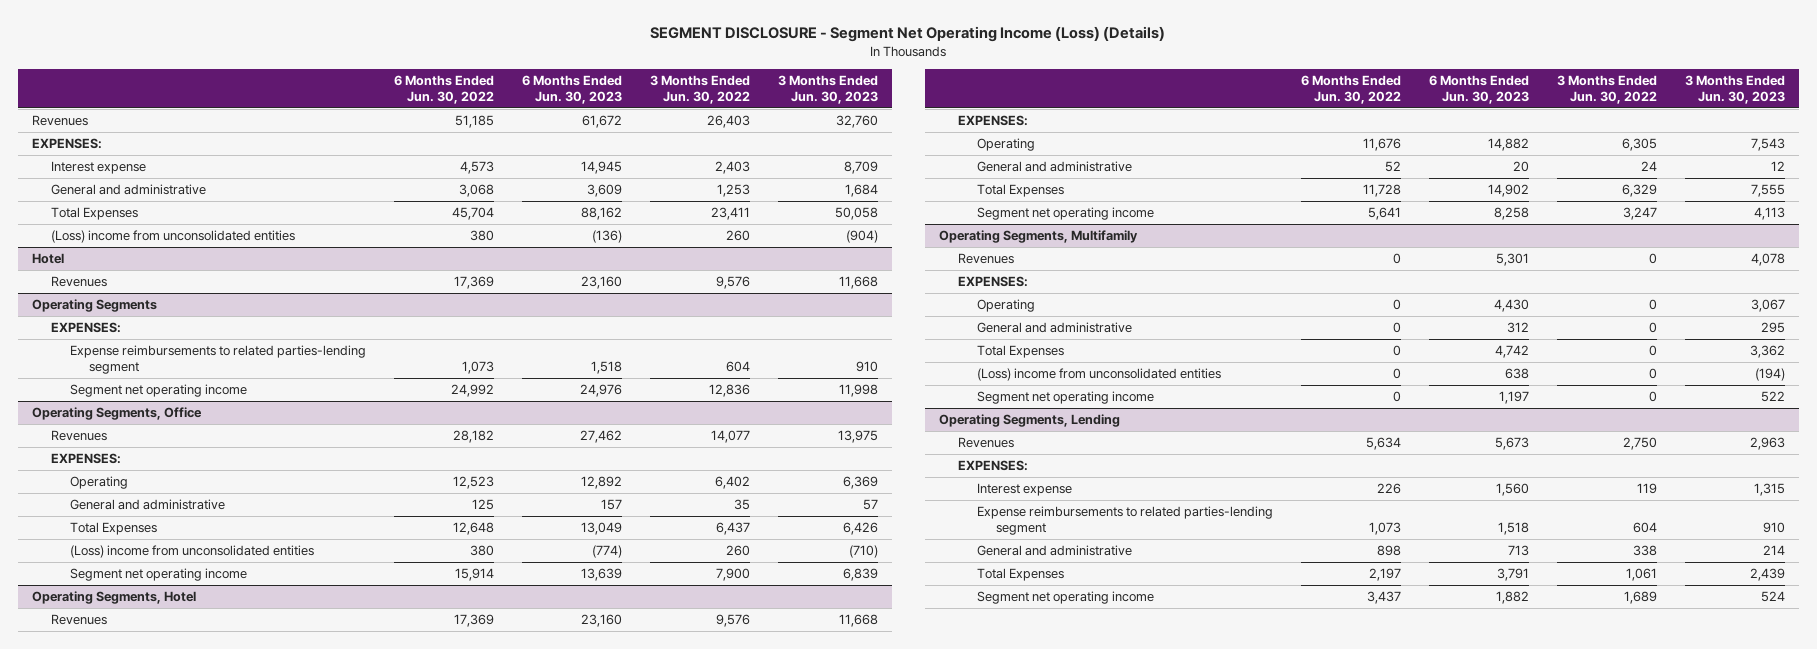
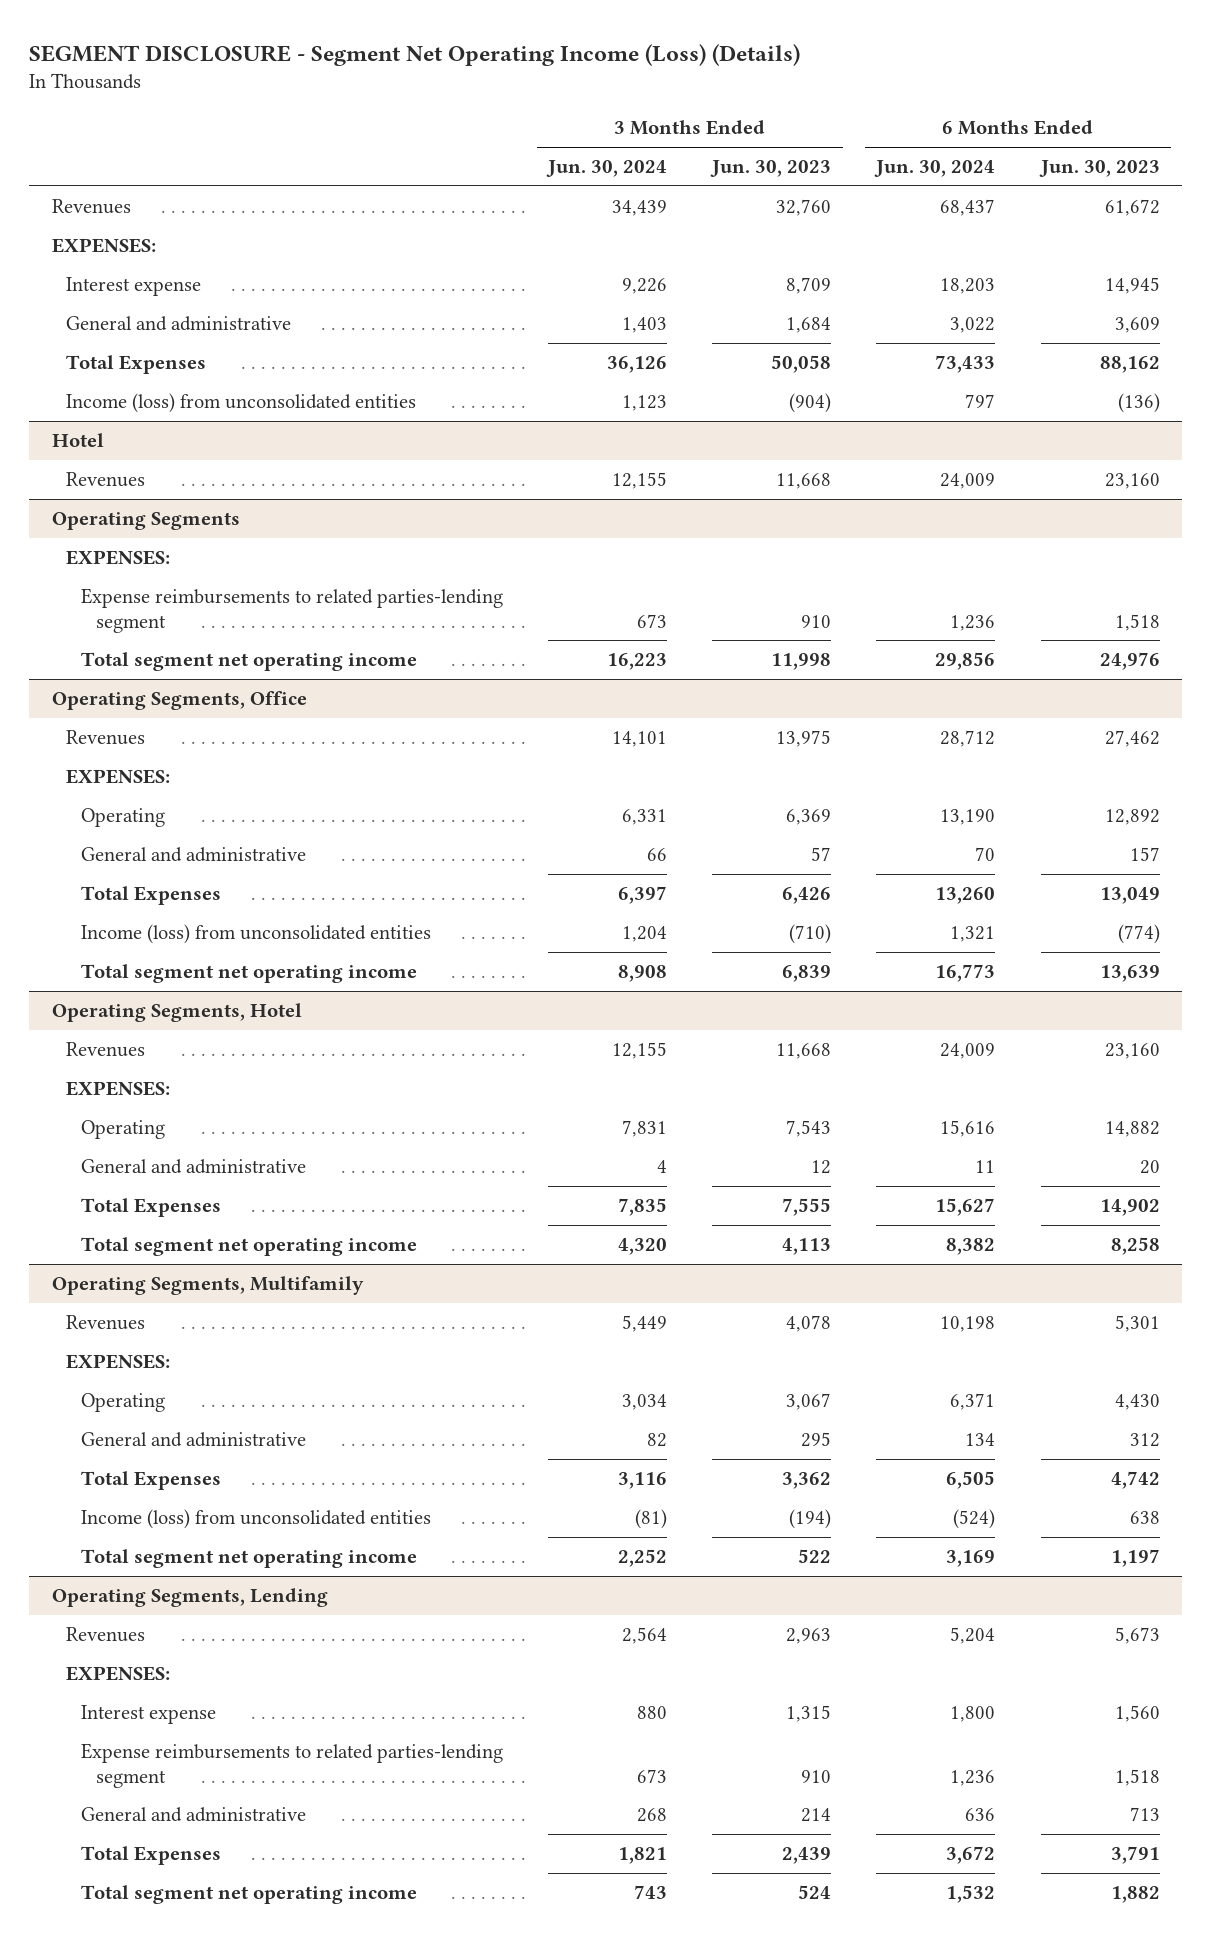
- | 6 Months Ended Jun. 30, 2022 | 6 Months Ended Jun. 30, 2023 | 3 Months Ended Jun. 30, 2022 | 3 Months Ended Jun. 30, 2023
+ | 3 Months Ended Jun. 30, 2024 | 3 Months Ended Jun. 30, 2023 | 6 Months Ended Jun. 30, 2024 | 6 Months Ended Jun. 30, 2023
- (Loss) income from unconsolidated entities | 380 | (136) | 260 | (904)
+ Income (loss) from unconsolidated entities | 1,123 | (904) | 797 | (136)
@ Operating Segments
- Segment net operating income | 24,992 | 24,976 | 12,836 | 11,998
+ Total segment net operating income | 16,223 | 11,998 | 29,856 | 24,976
@ Operating Segments, Office
- (Loss) income from unconsolidated entities | 380 | (774) | 260 | (710)
- Segment net operating income | 15,914 | 13,639 | 7,900 | 6,839
+ Income (loss) from unconsolidated entities | 1,204 | (710) | 1,321 | (774)
+ Total segment net operating income | 8,908 | 6,839 | 16,773 | 13,639
@ Operating Segments, Hotel
- Segment net operating income | 5,641 | 8,258 | 3,247 | 4,113
+ Total segment net operating income | 4,320 | 4,113 | 8,382 | 8,258
@ Operating Segments, Multifamily
- (Loss) income from unconsolidated entities | 0 | 638 | 0 | (194)
- Segment net operating income | 0 | 1,197 | 0 | 522
+ Income (loss) from unconsolidated entities | (81) | (194) | (524) | 638
+ Total segment net operating income | 2,252 | 522 | 3,169 | 1,197
@ Operating Segments, Lending
- Segment net operating income | 3,437 | 1,882 | 1,689 | 524
+ Total segment net operating income | 743 | 524 | 1,532 | 1,882

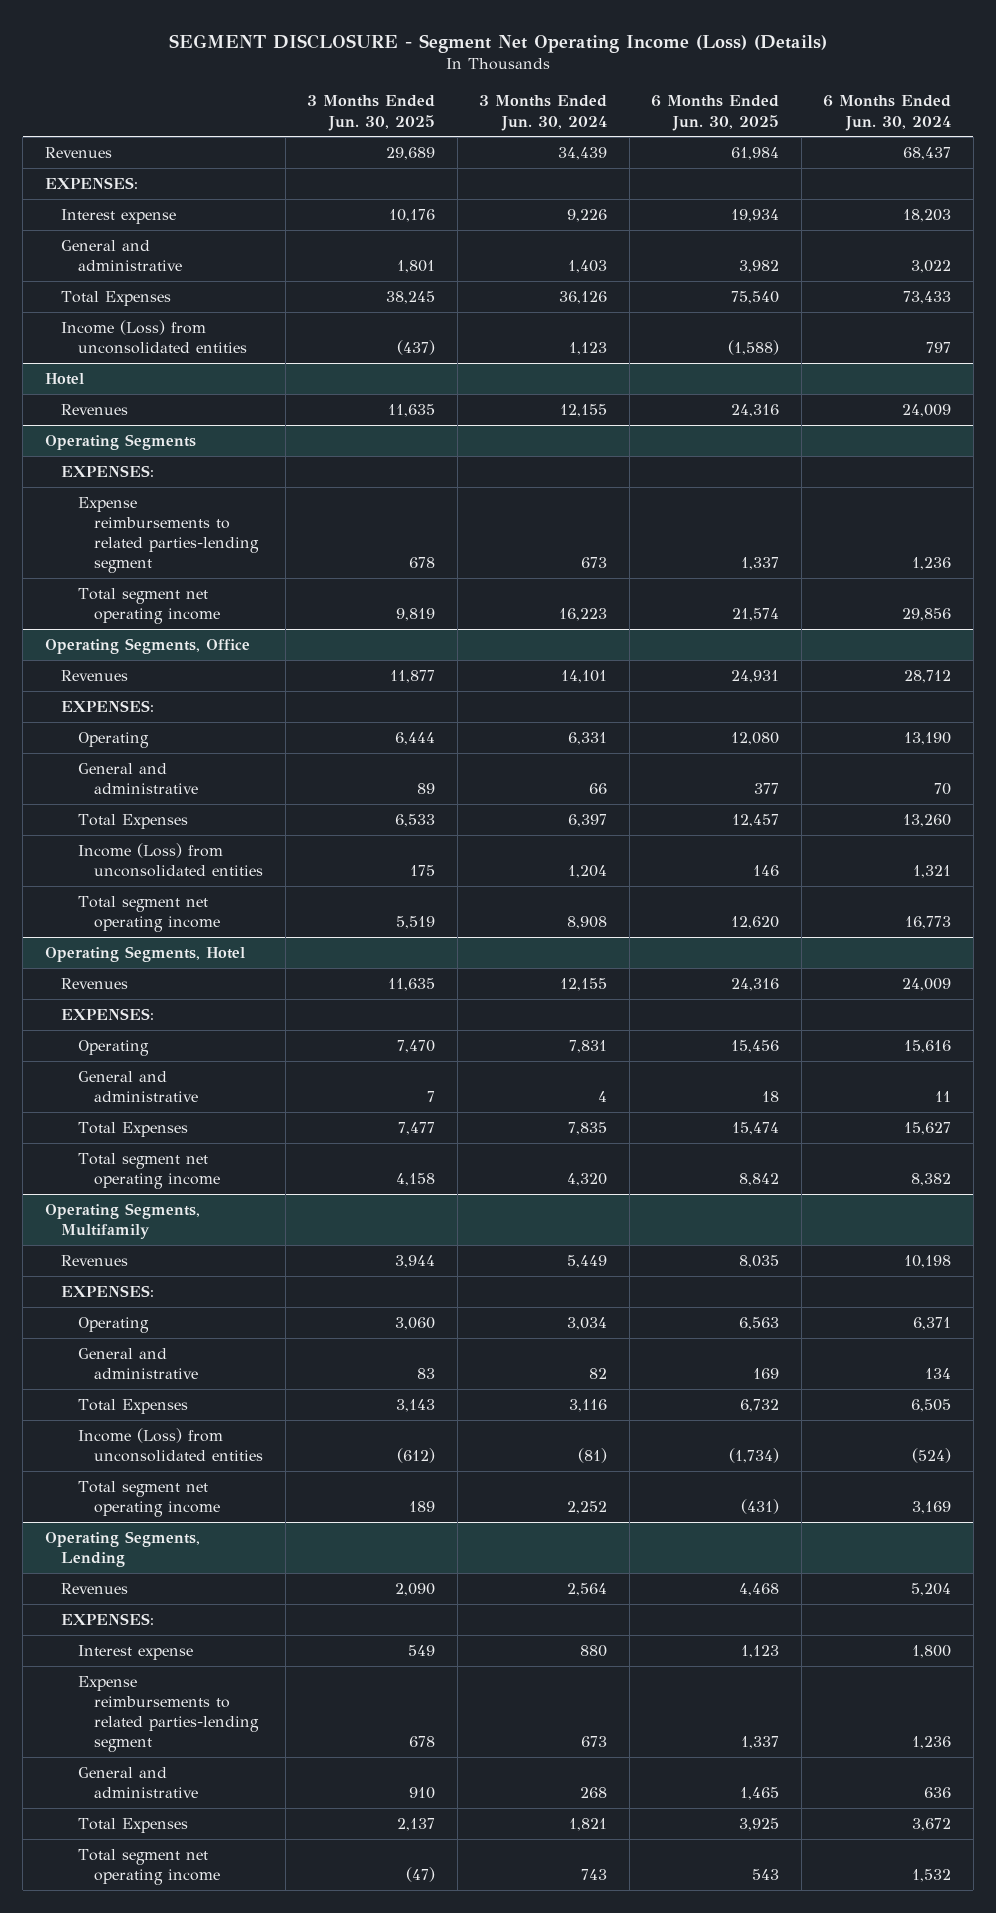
- | 3 Months Ended Jun. 30, 2024 | 3 Months Ended Jun. 30, 2023 | 6 Months Ended Jun. 30, 2024 | 6 Months Ended Jun. 30, 2023
+ | 3 Months Ended Jun. 30, 2025 | 3 Months Ended Jun. 30, 2024 | 6 Months Ended Jun. 30, 2025 | 6 Months Ended Jun. 30, 2024
- Income (loss) from unconsolidated entities | 1,123 | (904) | 797 | (136)
+ Income (Loss) from unconsolidated entities | (437) | 1,123 | (1,588) | 797
@ Operating Segments, Office
- Income (loss) from unconsolidated entities | 1,204 | (710) | 1,321 | (774)
+ Income (Loss) from unconsolidated entities | 175 | 1,204 | 146 | 1,321
@ Operating Segments, Multifamily
- Income (loss) from unconsolidated entities | (81) | (194) | (524) | 638
+ Income (Loss) from unconsolidated entities | (612) | (81) | (1,734) | (524)

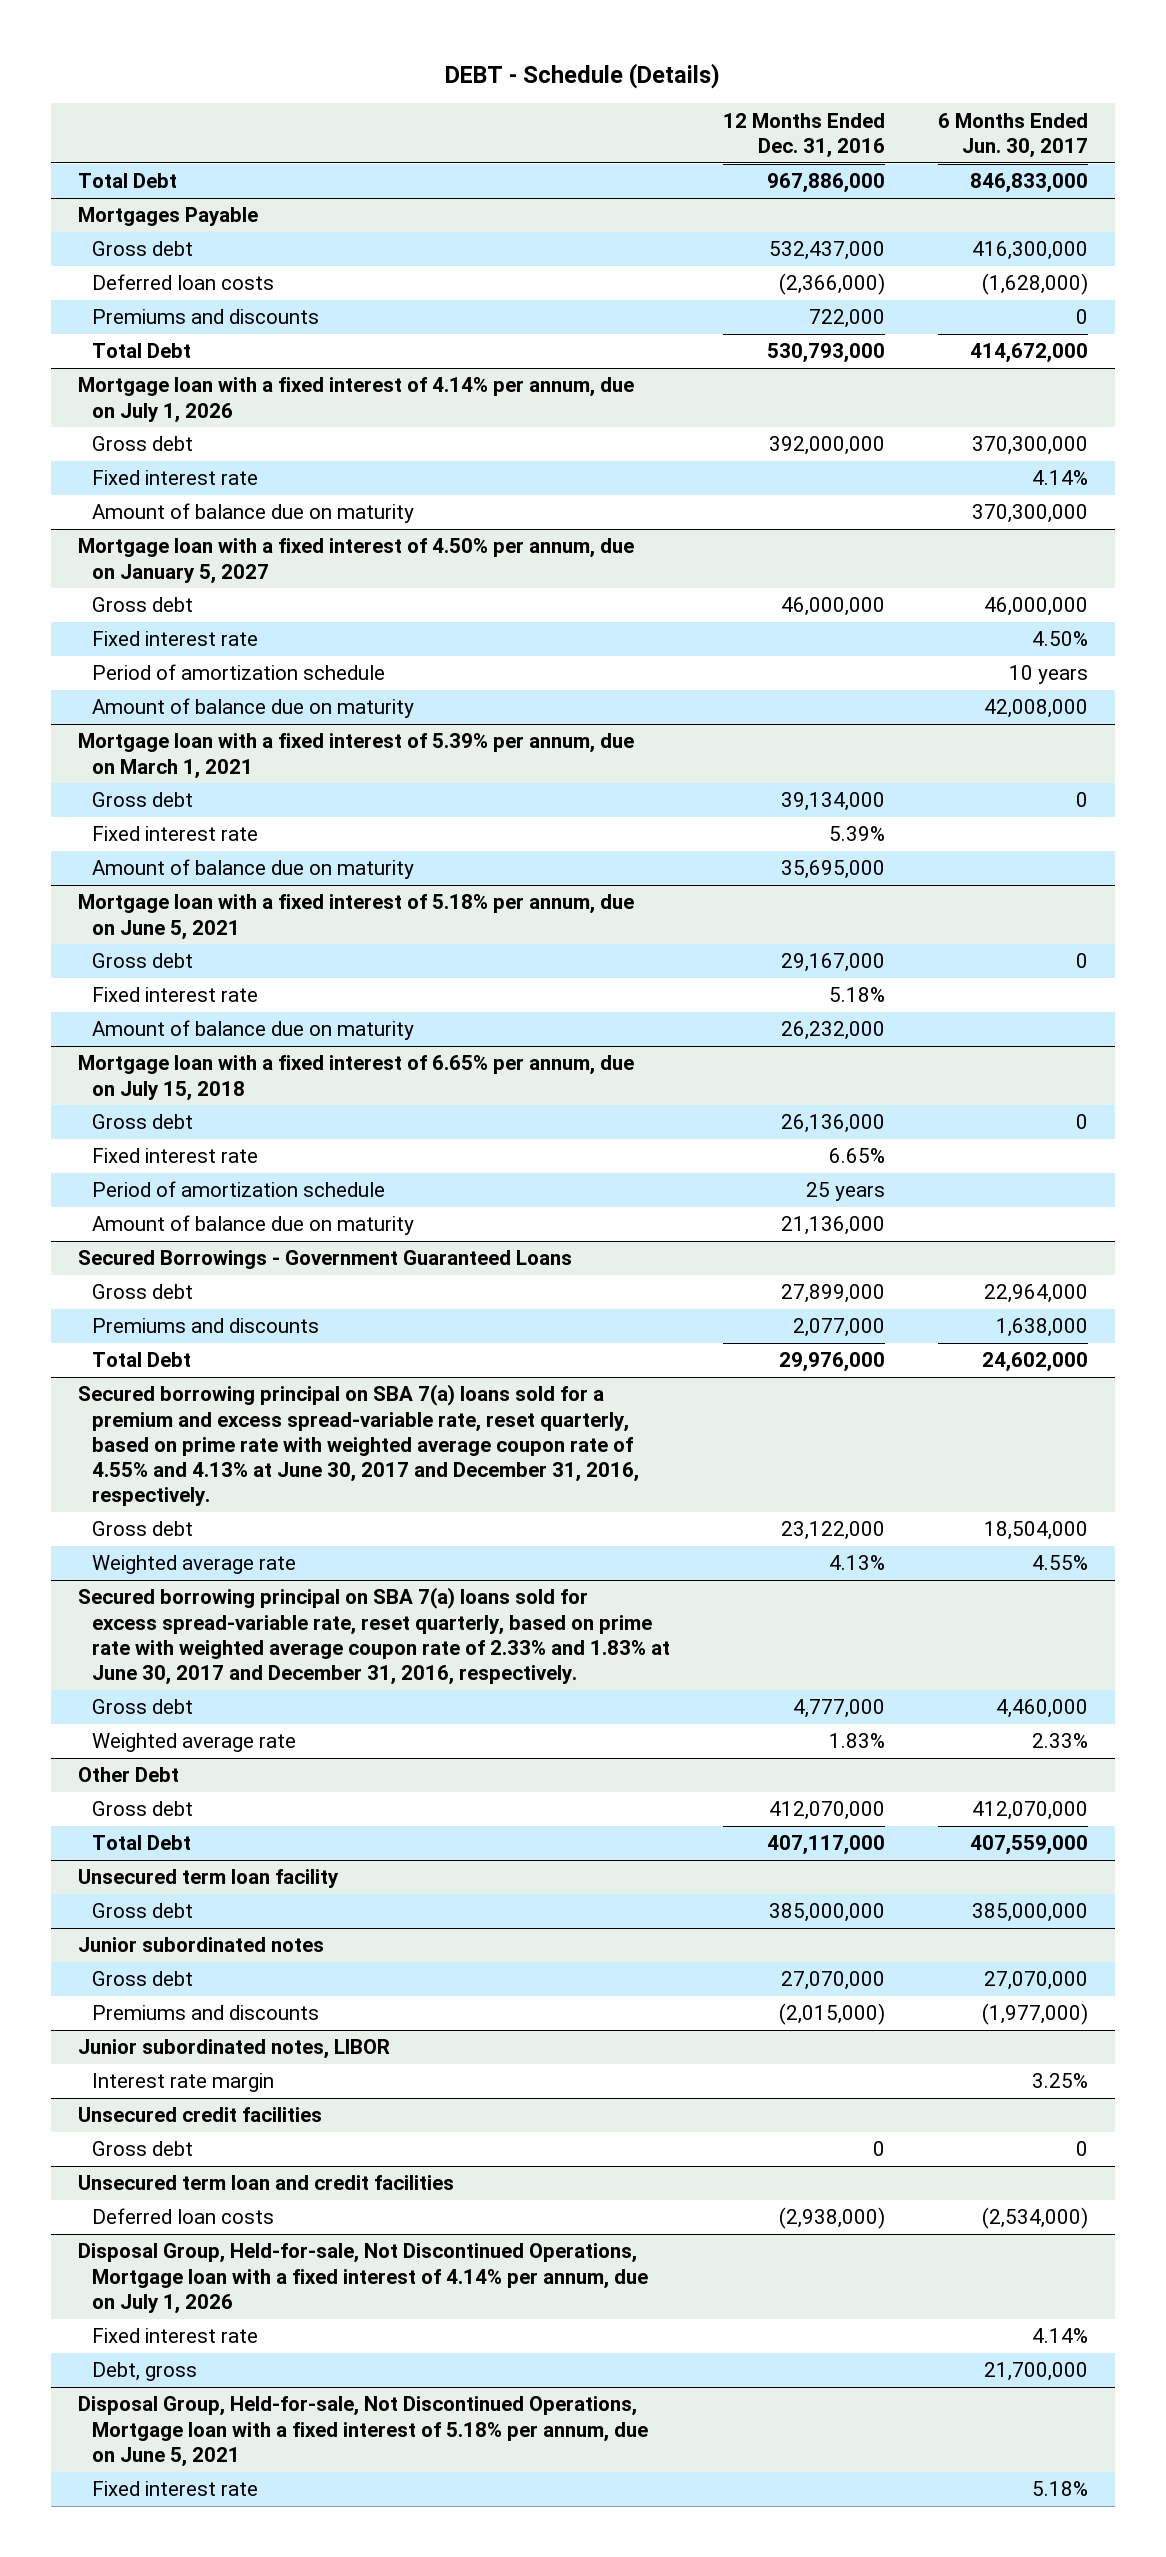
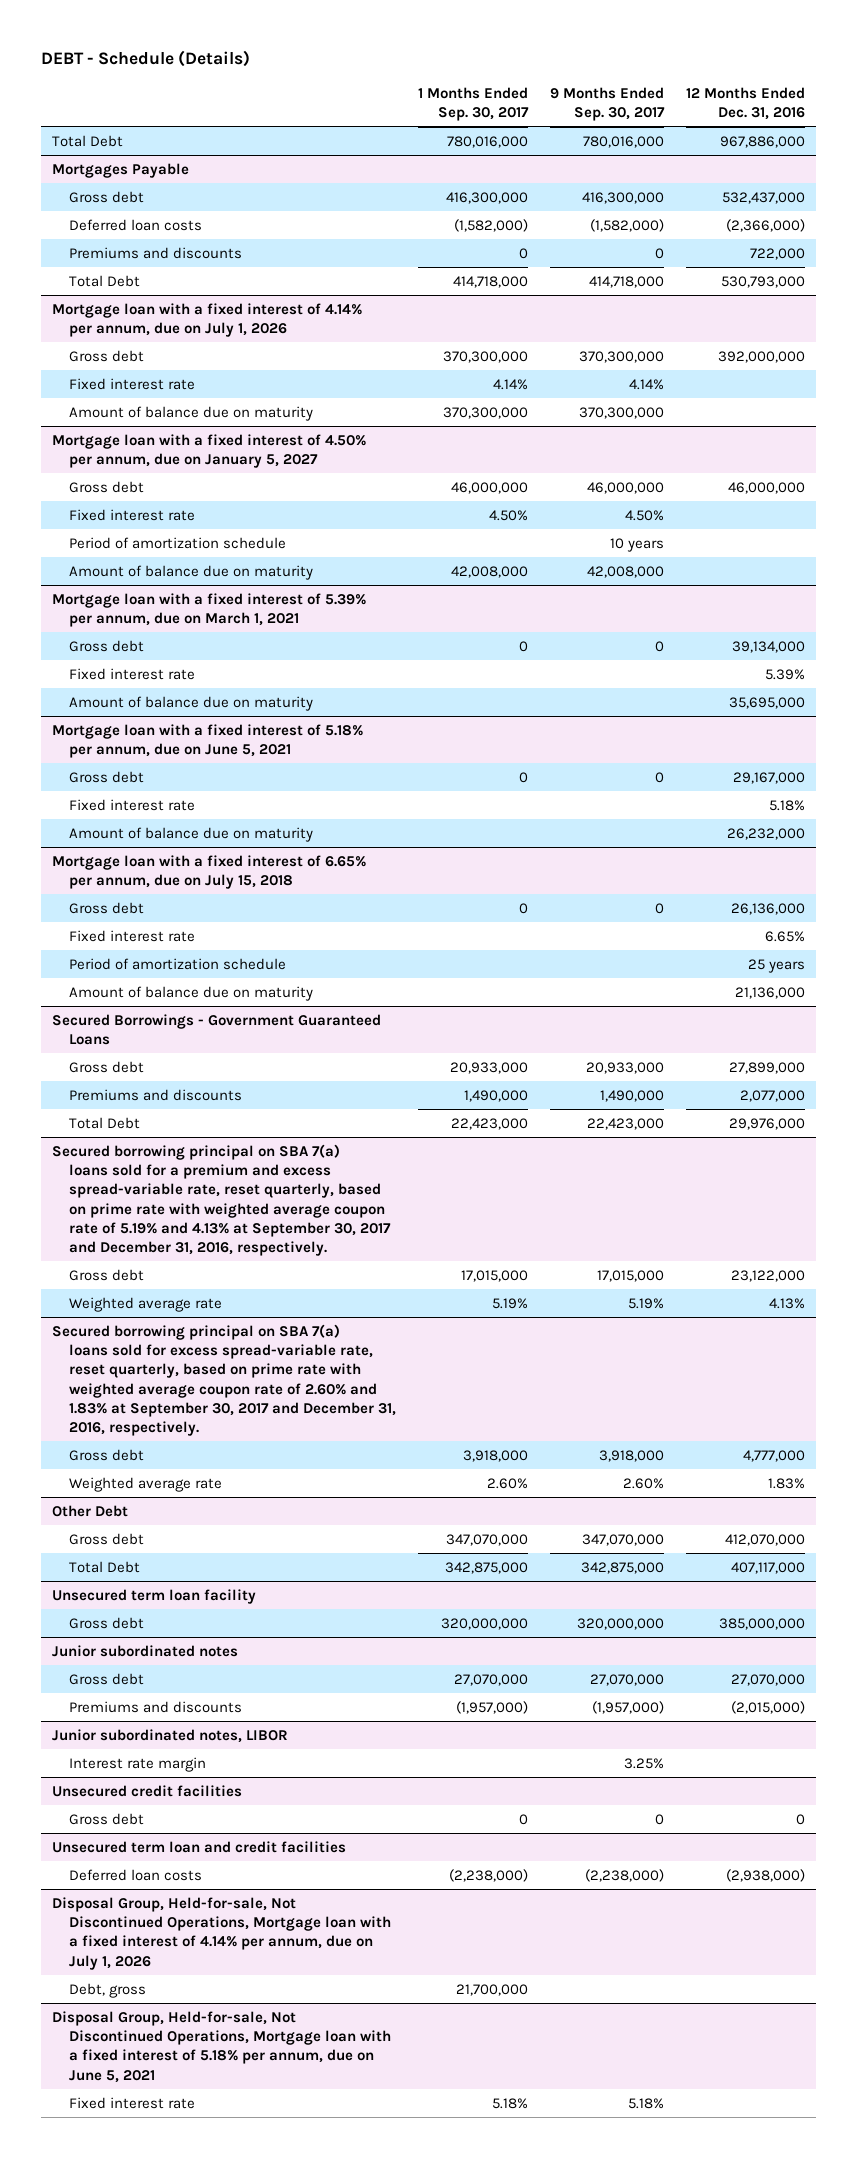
- | 12 Months Ended Dec. 31, 2016 | 6 Months Ended Jun. 30, 2017
+ | 1 Months Ended Sep. 30, 2017 | 9 Months Ended Sep. 30, 2017 | 12 Months Ended Dec. 31, 2016
- Secured borrowing principal on SBA 7(a) loans sold for a premium and excess spread-variable rate, reset quarterly, based on prime rate with weighted average coupon rate of 4.55% and 4.13% at June 30, 2017 and December 31, 2016, respectively.
+ Secured borrowing principal on SBA 7(a) loans sold for a premium and excess spread-variable rate, reset quarterly, based on prime rate with weighted average coupon rate of 5.19% and 4.13% at September 30, 2017 and December 31, 2016, respectively.
- Secured borrowing principal on SBA 7(a) loans sold for excess spread-variable rate, reset quarterly, based on prime rate with weighted average coupon rate of 2.33% and 1.83% at June 30, 2017 and December 31, 2016, respectively.
+ Secured borrowing principal on SBA 7(a) loans sold for excess spread-variable rate, reset quarterly, based on prime rate with weighted average coupon rate of 2.60% and 1.83% at September 30, 2017 and December 31, 2016, respectively.
@ Disposal Group, Held-for-sale, Not Discontinued Operations, Mortgage loan with a fixed interest of 4.14% per annum, due on July 1, 2026
- Fixed interest rate | | 4.14%

